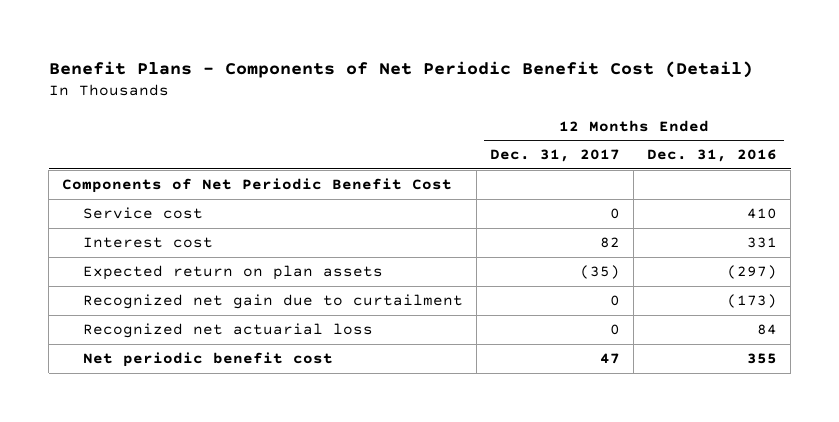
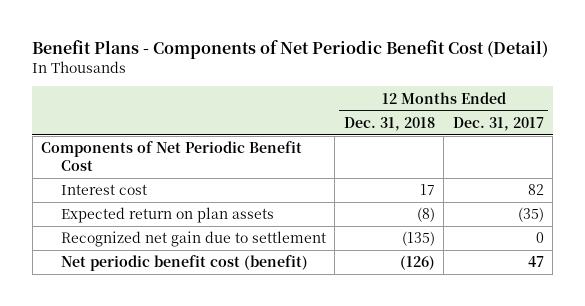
- | 12 Months Ended Dec. 31, 2017 | 12 Months Ended Dec. 31, 2016
+ | 12 Months Ended Dec. 31, 2018 | 12 Months Ended Dec. 31, 2017
- Service cost | 0 | 410
- Recognized net gain due to curtailment | 0 | (173)
- Recognized net actuarial loss | 0 | 84
- Net periodic benefit cost | 47 | 355
+ Recognized net gain due to settlement | (135) | 0
+ Net periodic benefit cost (benefit) | (126) | 47

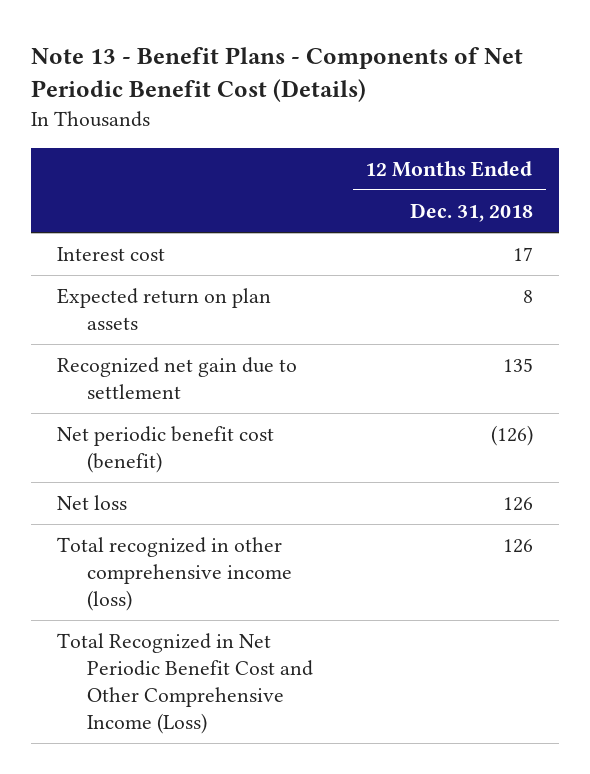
- Benefit Plans - Components of Net Periodic Benefit Cost (Detail)
+ Note 13 - Benefit Plans - Components of Net Periodic Benefit Cost (Details)
- | 12 Months Ended Dec. 31, 2018 | 12 Months Ended Dec. 31, 2017
+ | 12 Months Ended Dec. 31, 2018
- Components of Net Periodic Benefit Cost
- Expected return on plan assets | (8) | (35)
- Recognized net gain due to settlement | (135) | 0
+ Expected return on plan assets | 8
+ Recognized net gain due to settlement | 135
+ Net loss | 126
+ Total recognized in other comprehensive income (loss) | 126
+ Total Recognized in Net Periodic Benefit Cost and Other Comprehensive Income (Loss)

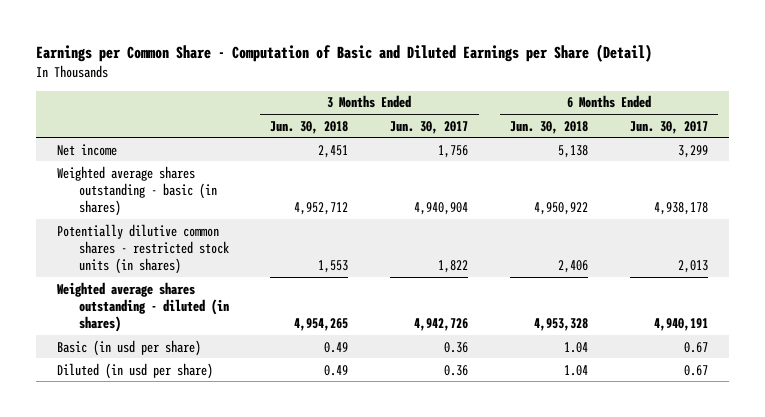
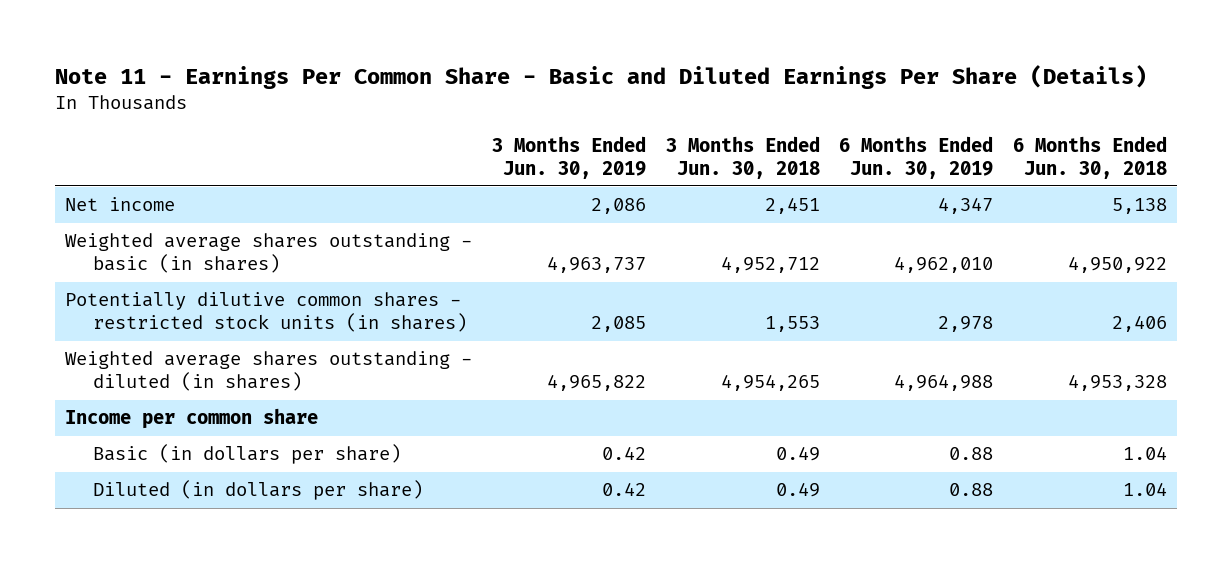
- Earnings per Common Share - Computation of Basic and Diluted Earnings per Share (Detail)
+ Note 11 - Earnings Per Common Share - Basic and Diluted Earnings Per Share (Details)
- | 3 Months Ended Jun. 30, 2018 | 3 Months Ended Jun. 30, 2017 | 6 Months Ended Jun. 30, 2018 | 6 Months Ended Jun. 30, 2017
+ | 3 Months Ended Jun. 30, 2019 | 3 Months Ended Jun. 30, 2018 | 6 Months Ended Jun. 30, 2019 | 6 Months Ended Jun. 30, 2018
- Basic (in usd per share) | 0.49 | 0.36 | 1.04 | 0.67
- Diluted (in usd per share) | 0.49 | 0.36 | 1.04 | 0.67
+ Income per common share
+ Basic (in dollars per share) | 0.42 | 0.49 | 0.88 | 1.04
+ Diluted (in dollars per share) | 0.42 | 0.49 | 0.88 | 1.04

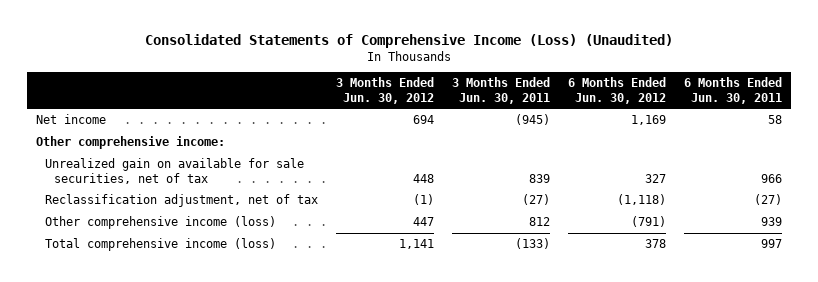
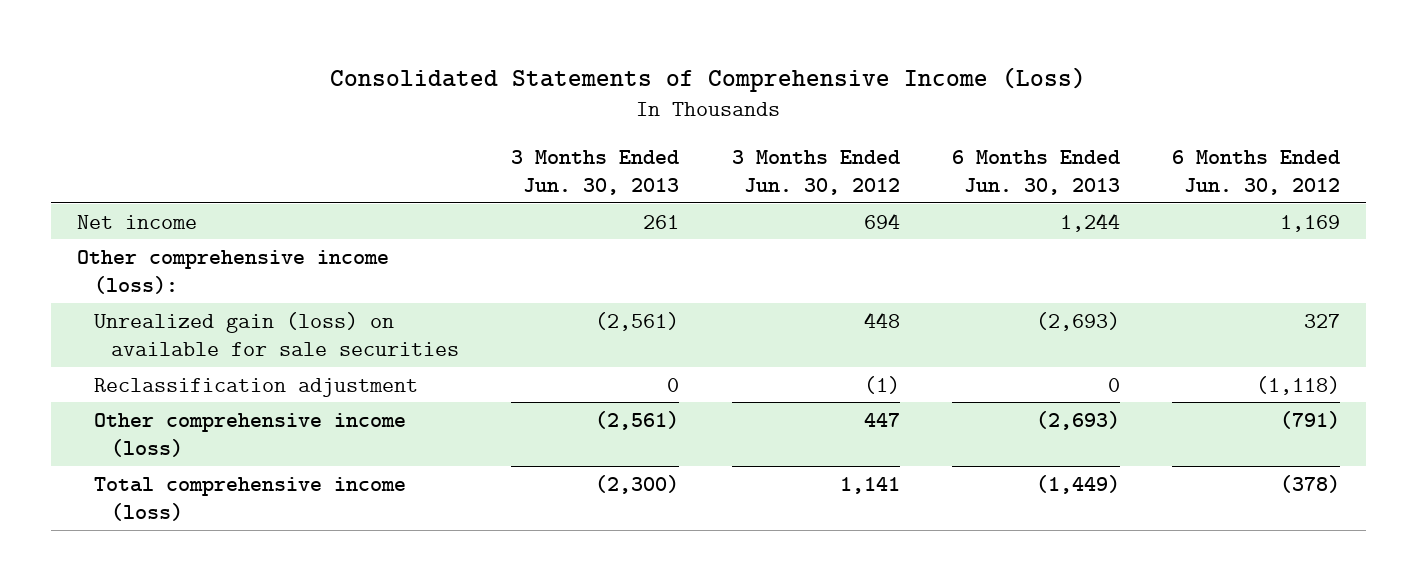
- Consolidated Statements of Comprehensive Income (Loss) (Unaudited)
+ Consolidated Statements of Comprehensive Income (Loss)
- | 3 Months Ended Jun. 30, 2012 | 3 Months Ended Jun. 30, 2011 | 6 Months Ended Jun. 30, 2012 | 6 Months Ended Jun. 30, 2011
+ | 3 Months Ended Jun. 30, 2013 | 3 Months Ended Jun. 30, 2012 | 6 Months Ended Jun. 30, 2013 | 6 Months Ended Jun. 30, 2012
- Other comprehensive income:
- Unrealized gain on available for sale securities, net of tax | 448 | 839 | 327 | 966
- Reclassification adjustment, net of tax | (1) | (27) | (1,118) | (27)
+ Other comprehensive income (loss):
+ Unrealized gain (loss) on available for sale securities | (2,561) | 448 | (2,693) | 327
+ Reclassification adjustment | 0 | (1) | 0 | (1,118)
- Total comprehensive income (loss) | 1,141 | (133) | 378 | 997
+ Total comprehensive income (loss) | (2,300) | 1,141 | (1,449) | (378)

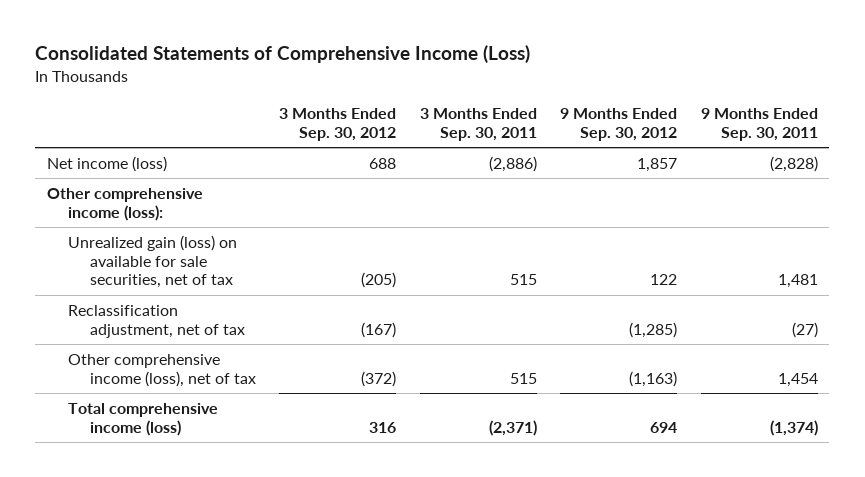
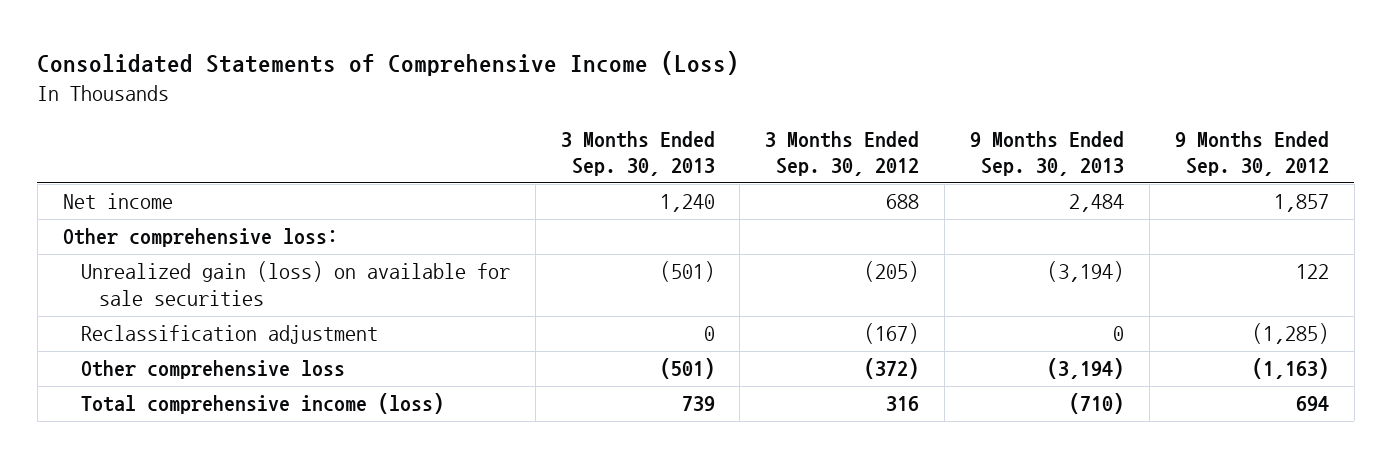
- | 3 Months Ended Sep. 30, 2012 | 3 Months Ended Sep. 30, 2011 | 9 Months Ended Sep. 30, 2012 | 9 Months Ended Sep. 30, 2011
+ | 3 Months Ended Sep. 30, 2013 | 3 Months Ended Sep. 30, 2012 | 9 Months Ended Sep. 30, 2013 | 9 Months Ended Sep. 30, 2012
- Net income (loss) | 688 | (2,886) | 1,857 | (2,828)
- Other comprehensive income (loss):
- Unrealized gain (loss) on available for sale securities, net of tax | (205) | 515 | 122 | 1,481
- Reclassification adjustment, net of tax | (167) | | (1,285) | (27)
- Other comprehensive income (loss), net of tax | (372) | 515 | (1,163) | 1,454
+ Net income | 1,240 | 688 | 2,484 | 1,857
+ Other comprehensive loss:
+ Unrealized gain (loss) on available for sale securities | (501) | (205) | (3,194) | 122
+ Reclassification adjustment | 0 | (167) | 0 | (1,285)
+ Other comprehensive loss | (501) | (372) | (3,194) | (1,163)

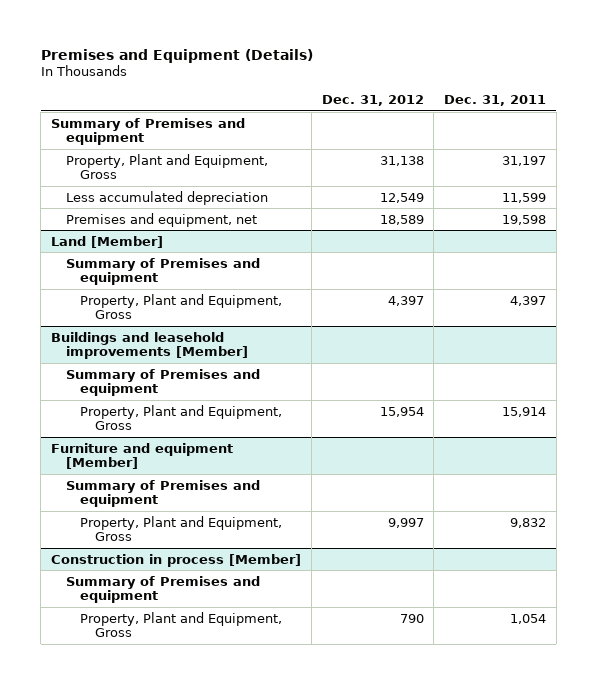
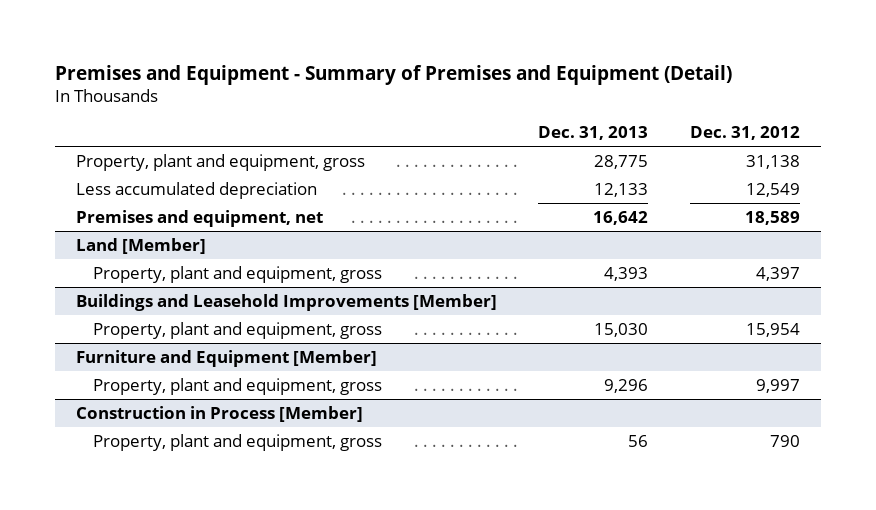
- Premises and Equipment (Details)
+ Premises and Equipment - Summary of Premises and Equipment (Detail)
- | Dec. 31, 2012 | Dec. 31, 2011
+ | Dec. 31, 2013 | Dec. 31, 2012
- Summary of Premises and equipment
- Property, Plant and Equipment, Gross | 31,138 | 31,197
+ Property, plant and equipment, gross | 28,775 | 31,138
@ Land [Member]
- Summary of Premises and equipment
- Property, Plant and Equipment, Gross | 4,397 | 4,397
- Buildings and leasehold improvements [Member]
- Summary of Premises and equipment
- Property, Plant and Equipment, Gross | 15,954 | 15,914
- Furniture and equipment [Member]
- Summary of Premises and equipment
- Property, Plant and Equipment, Gross | 9,997 | 9,832
- Construction in process [Member]
- Summary of Premises and equipment
- Property, Plant and Equipment, Gross | 790 | 1,054
@ Land [Member]
+ Property, plant and equipment, gross | 4,393 | 4,397
+ Buildings and Leasehold Improvements [Member]
+ Property, plant and equipment, gross | 15,030 | 15,954
+ Furniture and Equipment [Member]
+ Property, plant and equipment, gross | 9,296 | 9,997
+ Construction in Process [Member]
+ Property, plant and equipment, gross | 56 | 790

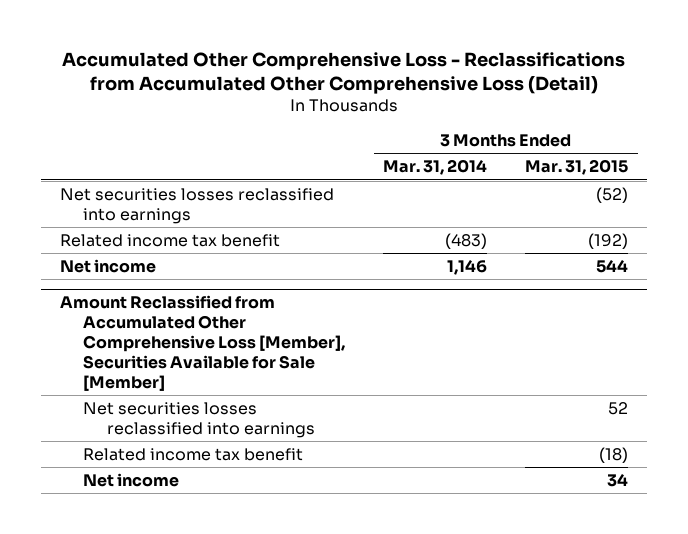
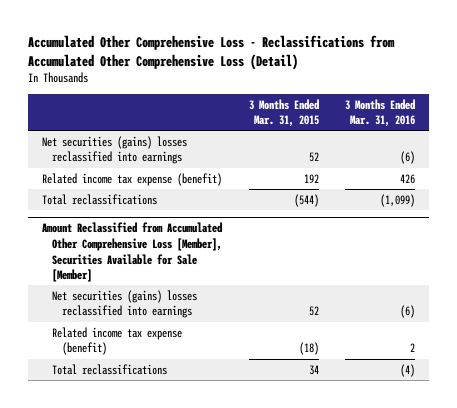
- | 3 Months Ended Mar. 31, 2014 | 3 Months Ended Mar. 31, 2015
+ | 3 Months Ended Mar. 31, 2015 | 3 Months Ended Mar. 31, 2016
- Net securities losses reclassified into earnings | | (52)
- Related income tax benefit | (483) | (192)
- Net income | 1,146 | 544
+ Net securities (gains) losses reclassified into earnings | 52 | (6)
+ Related income tax expense (benefit) | 192 | 426
+ Total reclassifications | (544) | (1,099)
@ Amount Reclassified from Accumulated Other Comprehensive Loss [Member], Securities Available for Sale [Member]
- Net securities losses reclassified into earnings | | 52
- Related income tax benefit | | (18)
- Net income | | 34
+ Net securities (gains) losses reclassified into earnings | 52 | (6)
+ Related income tax expense (benefit) | (18) | 2
+ Total reclassifications | 34 | (4)

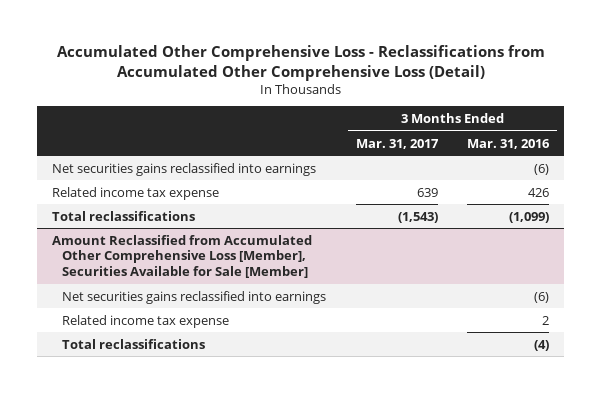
- | 3 Months Ended Mar. 31, 2015 | 3 Months Ended Mar. 31, 2016
+ | 3 Months Ended Mar. 31, 2017 | 3 Months Ended Mar. 31, 2016
- Net securities (gains) losses reclassified into earnings | 52 | (6)
- Related income tax expense (benefit) | 192 | 426
+ Net securities gains reclassified into earnings | | (6)
+ Related income tax expense | 639 | 426
@ Amount Reclassified from Accumulated Other Comprehensive Loss [Member], Securities Available for Sale [Member]
- Net securities (gains) losses reclassified into earnings | 52 | (6)
- Related income tax expense (benefit) | (18) | 2
+ Net securities gains reclassified into earnings | | (6)
+ Related income tax expense | | 2

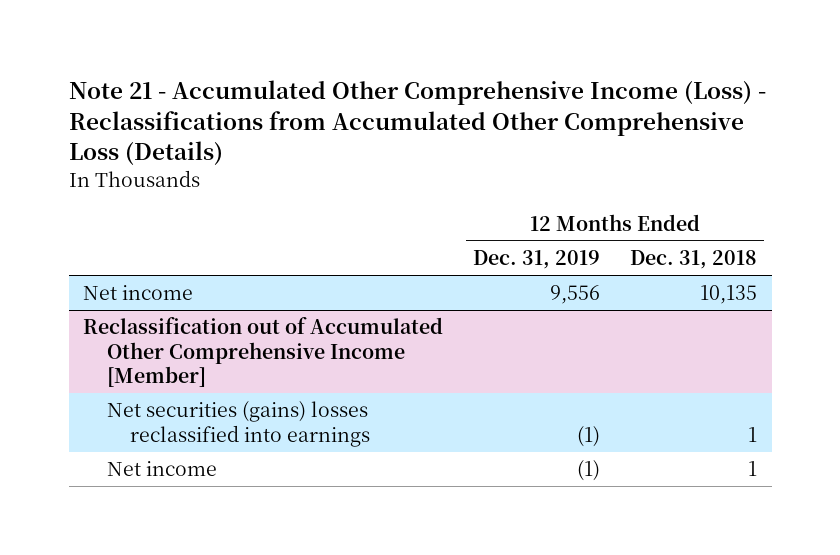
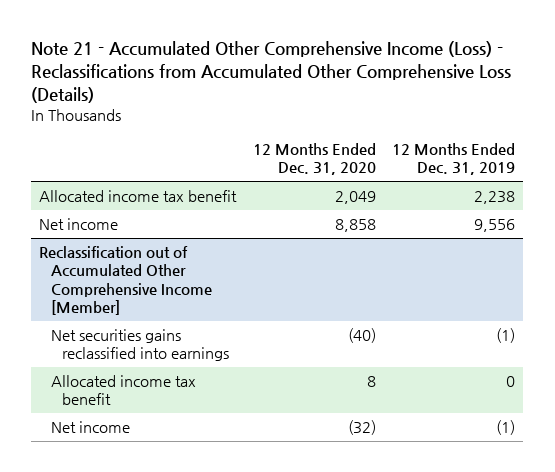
- | 12 Months Ended Dec. 31, 2019 | 12 Months Ended Dec. 31, 2018
+ | 12 Months Ended Dec. 31, 2020 | 12 Months Ended Dec. 31, 2019
+ Allocated income tax benefit | 2,049 | 2,238
@ Reclassification out of Accumulated Other Comprehensive Income [Member]
- Net securities (gains) losses reclassified into earnings | (1) | 1
+ Net securities gains reclassified into earnings | (40) | (1)
+ Allocated income tax benefit | 8 | 0

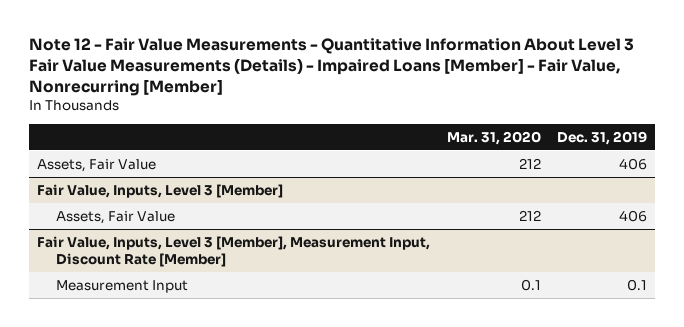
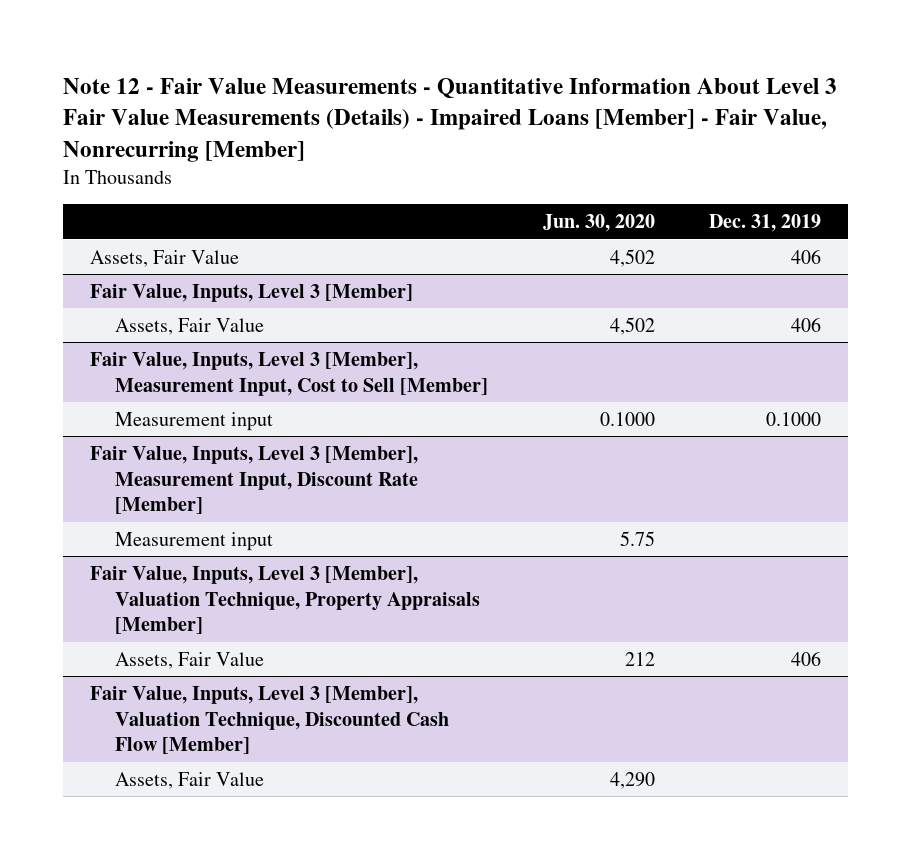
- | Mar. 31, 2020 | Dec. 31, 2019
+ | Jun. 30, 2020 | Dec. 31, 2019
+ Fair Value, Inputs, Level 3 [Member], Measurement Input, Cost to Sell [Member]
+ Measurement input | 0.1000 | 0.1000
@ Fair Value, Inputs, Level 3 [Member], Measurement Input, Discount Rate [Member]
- Measurement Input | 0.1 | 0.1
+ Measurement input | 5.75 |
+ Fair Value, Inputs, Level 3 [Member], Valuation Technique, Property Appraisals [Member]
+ Assets, Fair Value | 212 | 406
+ Fair Value, Inputs, Level 3 [Member], Valuation Technique, Discounted Cash Flow [Member]
+ Assets, Fair Value | 4,290 |

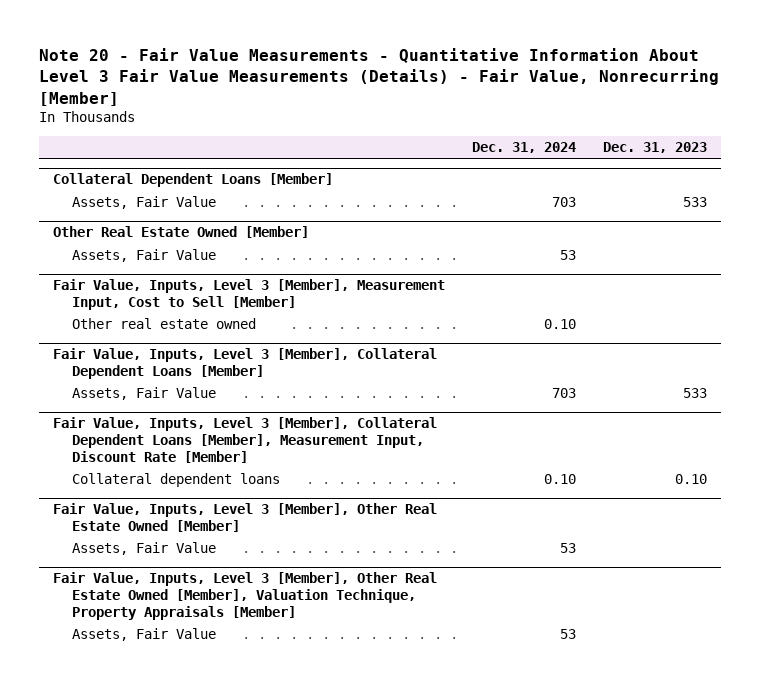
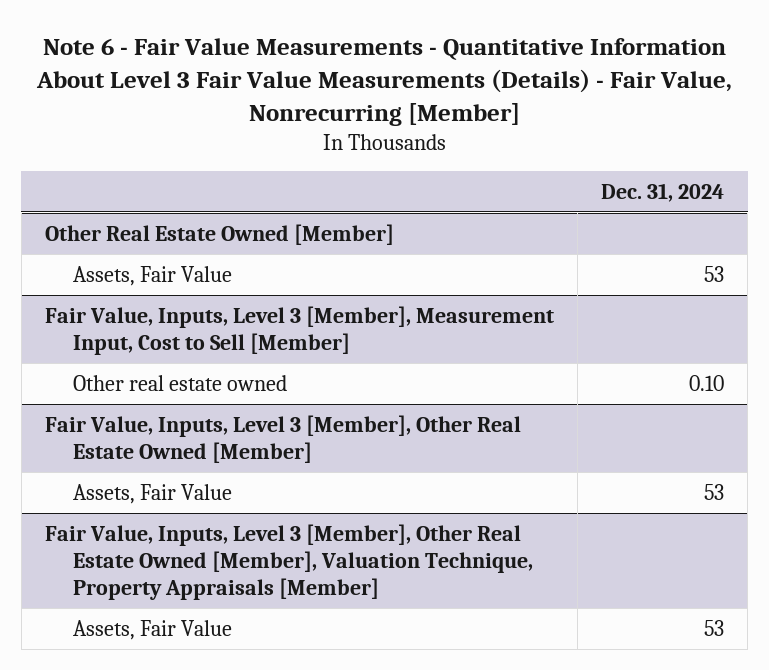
- Note 20 - Fair Value Measurements - Quantitative Information About Level 3 Fair Value Measurements (Details) - Fair Value, Nonrecurring [Member]
+ Note 6 - Fair Value Measurements - Quantitative Information About Level 3 Fair Value Measurements (Details) - Fair Value, Nonrecurring [Member]
- | Dec. 31, 2024 | Dec. 31, 2023
+ | Dec. 31, 2024
- Collateral Dependent Loans [Member]
- Assets, Fair Value | 703 | 533
- Fair Value, Inputs, Level 3 [Member], Collateral Dependent Loans [Member]
- Assets, Fair Value | 703 | 533
- Fair Value, Inputs, Level 3 [Member], Collateral Dependent Loans [Member], Measurement Input, Discount Rate [Member]
- Collateral dependent loans | 0.10 | 0.10

